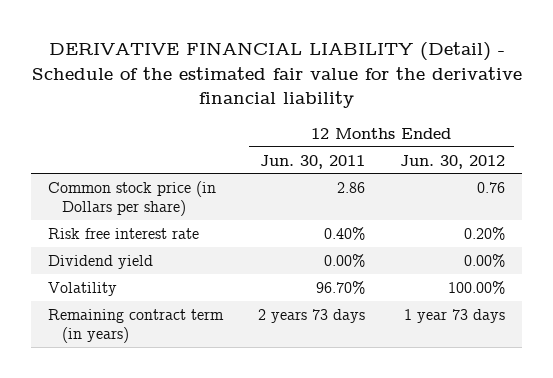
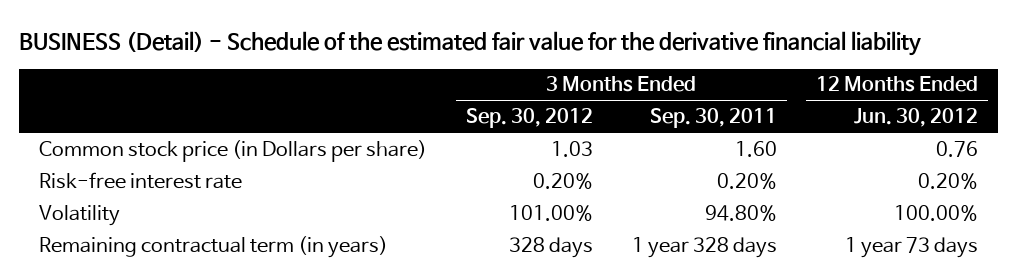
- DERIVATIVE FINANCIAL LIABILITY (Detail) - Schedule of the estimated fair value for the derivative financial liability
+ BUSINESS (Detail) - Schedule of the estimated fair value for the derivative financial liability
- | 12 Months Ended Jun. 30, 2011 | 12 Months Ended Jun. 30, 2012
+ | 3 Months Ended Sep. 30, 2012 | 3 Months Ended Sep. 30, 2011 | 12 Months Ended Jun. 30, 2012
- Risk free interest rate | 0.40% | 0.20%
- Dividend yield | 0.00% | 0.00%
+ Risk-free interest rate | 0.20% | 0.20% | 0.20%
- Remaining contract term (in years) | 2 years 73 days | 1 year 73 days
+ Remaining contractual term (in years) | 328 days | 1 year 328 days | 1 year 73 days

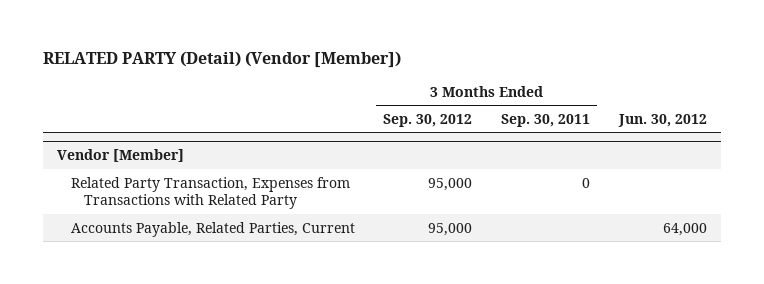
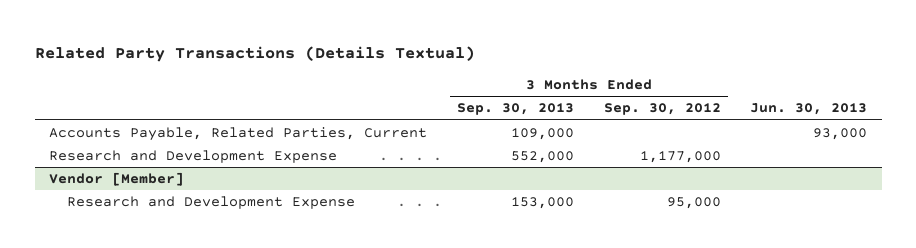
- RELATED PARTY (Detail) (Vendor [Member])
+ Related Party Transactions (Details Textual)
- | 3 Months Ended Sep. 30, 2012 | 3 Months Ended Sep. 30, 2011 | Jun. 30, 2012
+ | 3 Months Ended Sep. 30, 2013 | 3 Months Ended Sep. 30, 2012 | Jun. 30, 2013
+ Accounts Payable, Related Parties, Current | 109,000 | | 93,000
+ Research and Development Expense | 552,000 | 1,177,000 |
@ Vendor [Member]
- Related Party Transaction, Expenses from Transactions with Related Party | 95,000 | 0 |
- Accounts Payable, Related Parties, Current | 95,000 | | 64,000
+ Research and Development Expense | 153,000 | 95,000 |

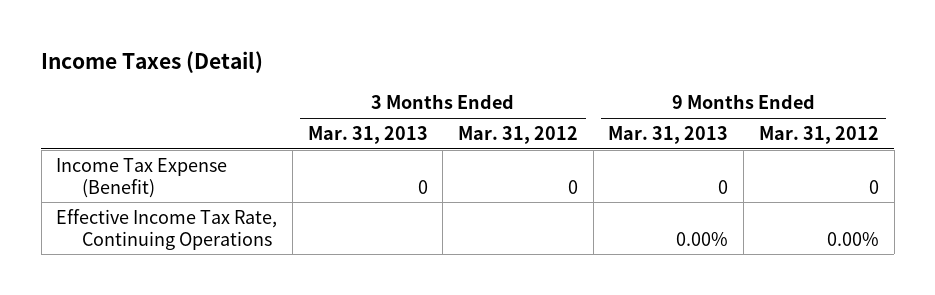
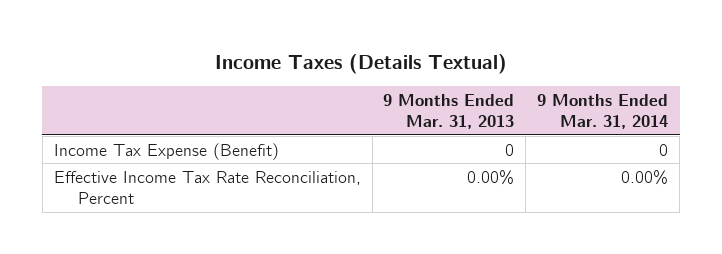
- Income Taxes (Detail)
+ Income Taxes (Details Textual)
- | 3 Months Ended Mar. 31, 2013 | 3 Months Ended Mar. 31, 2012 | 9 Months Ended Mar. 31, 2013 | 9 Months Ended Mar. 31, 2012
+ | 9 Months Ended Mar. 31, 2013 | 9 Months Ended Mar. 31, 2014
- Effective Income Tax Rate, Continuing Operations | | | 0.00% | 0.00%
+ Effective Income Tax Rate Reconciliation, Percent | 0.00% | 0.00%

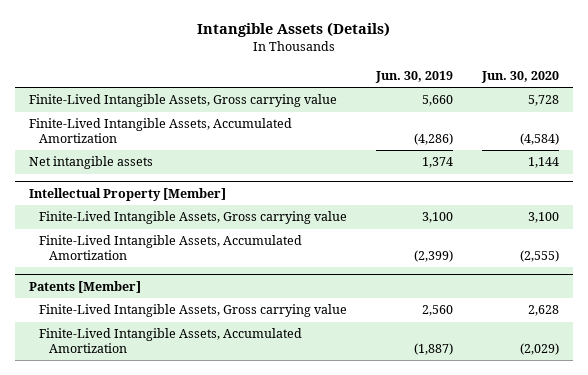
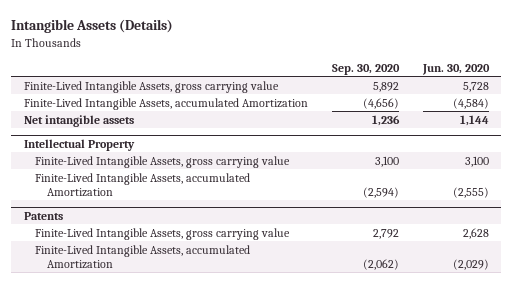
- | Jun. 30, 2019 | Jun. 30, 2020
+ | Sep. 30, 2020 | Jun. 30, 2020
- Finite-Lived Intangible Assets, Gross carrying value | 5,660 | 5,728
- Finite-Lived Intangible Assets, Accumulated Amortization | (4,286) | (4,584)
+ Finite-Lived Intangible Assets, gross carrying value | 5,892 | 5,728
+ Finite-Lived Intangible Assets, accumulated Amortization | (4,656) | (4,584)
- Intellectual Property [Member]
- Finite-Lived Intangible Assets, Gross carrying value | 3,100 | 3,100
- Finite-Lived Intangible Assets, Accumulated Amortization | (2,399) | (2,555)
- Patents [Member]
- Finite-Lived Intangible Assets, Gross carrying value | 2,560 | 2,628
- Finite-Lived Intangible Assets, Accumulated Amortization | (1,887) | (2,029)
+ Intellectual Property
+ Finite-Lived Intangible Assets, gross carrying value | 3,100 | 3,100
+ Finite-Lived Intangible Assets, accumulated Amortization | (2,594) | (2,555)
+ Patents
+ Finite-Lived Intangible Assets, gross carrying value | 2,792 | 2,628
+ Finite-Lived Intangible Assets, accumulated Amortization | (2,062) | (2,029)

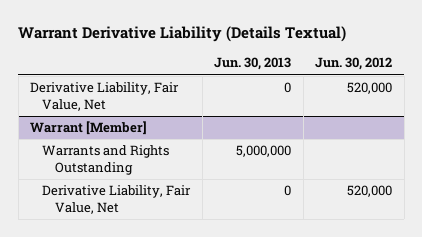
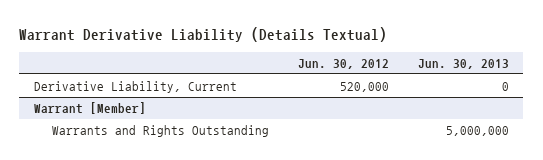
- | Jun. 30, 2013 | Jun. 30, 2012
+ | Jun. 30, 2012 | Jun. 30, 2013
- Derivative Liability, Fair Value, Net | 0 | 520,000
+ Derivative Liability, Current | 520,000 | 0
@ Warrant [Member]
- Derivative Liability, Fair Value, Net | 0 | 520,000

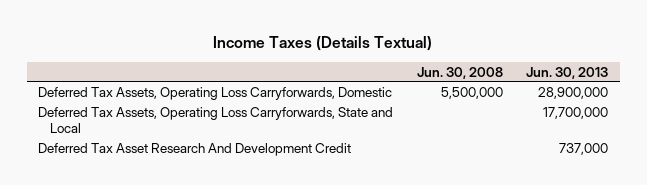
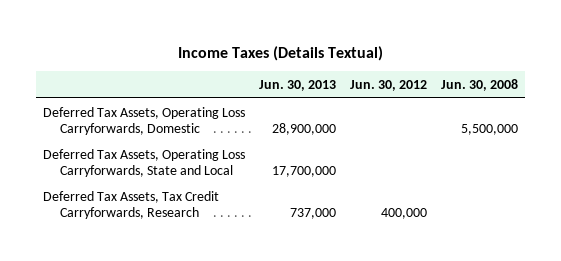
- | Jun. 30, 2008 | Jun. 30, 2013
+ | Jun. 30, 2013 | Jun. 30, 2012 | Jun. 30, 2008
- Deferred Tax Asset Research And Development Credit | | 737,000
+ Deferred Tax Assets, Tax Credit Carryforwards, Research | 737,000 | 400,000 |

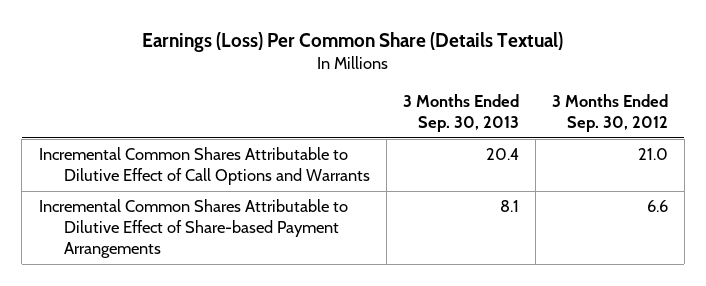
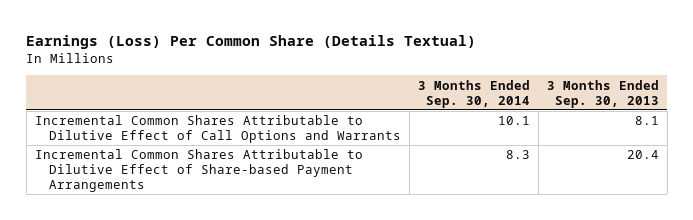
- | 3 Months Ended Sep. 30, 2013 | 3 Months Ended Sep. 30, 2012
+ | 3 Months Ended Sep. 30, 2014 | 3 Months Ended Sep. 30, 2013
- Incremental Common Shares Attributable to Dilutive Effect of Call Options and Warrants | 20.4 | 21.0
- Incremental Common Shares Attributable to Dilutive Effect of Share-based Payment Arrangements | 8.1 | 6.6
+ Incremental Common Shares Attributable to Dilutive Effect of Call Options and Warrants | 10.1 | 8.1
+ Incremental Common Shares Attributable to Dilutive Effect of Share-based Payment Arrangements | 8.3 | 20.4

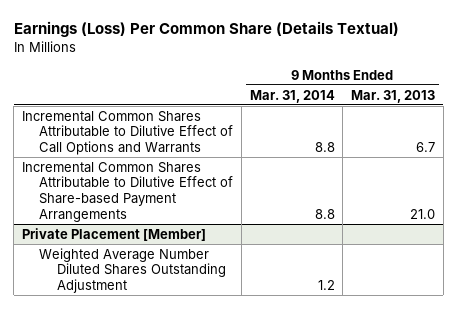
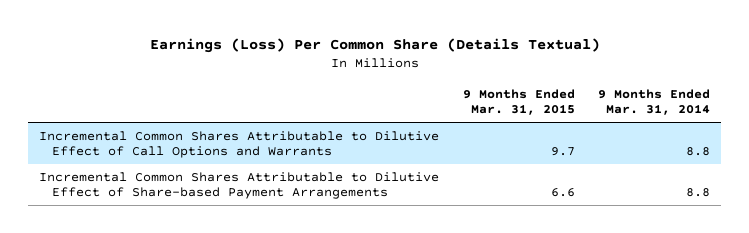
- | 9 Months Ended Mar. 31, 2014 | 9 Months Ended Mar. 31, 2013
+ | 9 Months Ended Mar. 31, 2015 | 9 Months Ended Mar. 31, 2014
- Private Placement [Member]
- Weighted Average Number Diluted Shares Outstanding Adjustment | 1.2 |

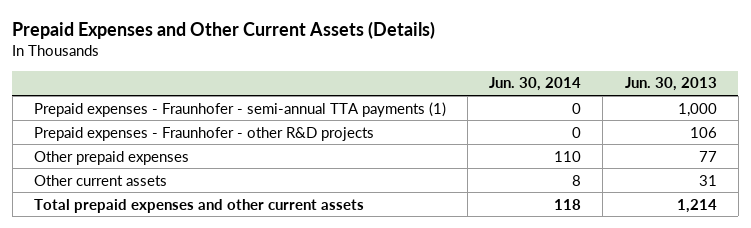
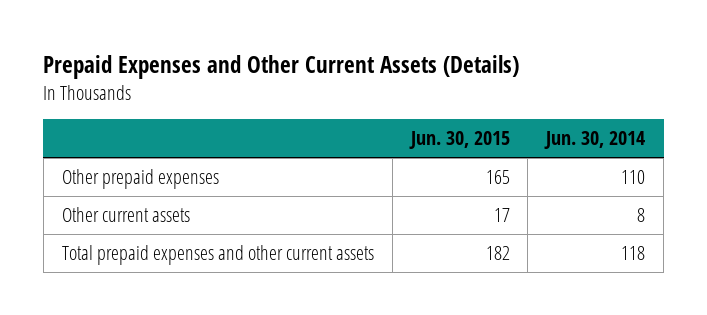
- | Jun. 30, 2014 | Jun. 30, 2013
+ | Jun. 30, 2015 | Jun. 30, 2014
- Prepaid expenses - Fraunhofer - semi-annual TTA payments (1) | 0 | 1,000
- Prepaid expenses - Fraunhofer - other R&D projects | 0 | 106

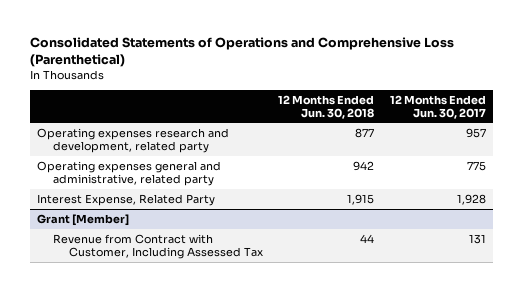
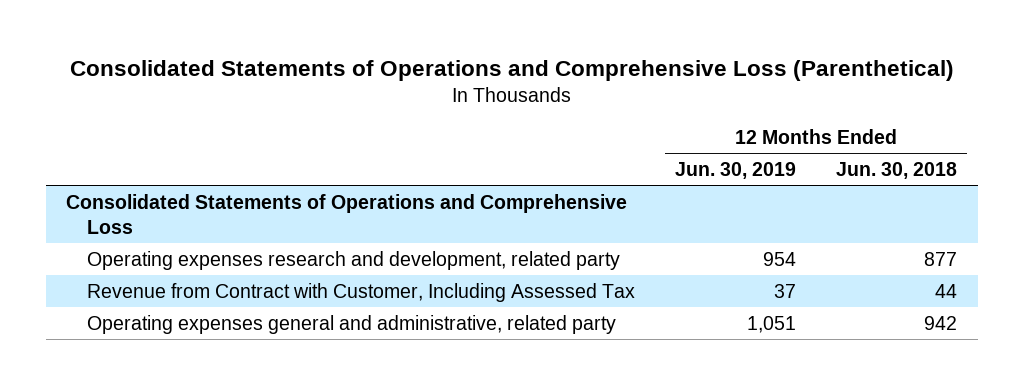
- | 12 Months Ended Jun. 30, 2018 | 12 Months Ended Jun. 30, 2017
+ | 12 Months Ended Jun. 30, 2019 | 12 Months Ended Jun. 30, 2018
+ Consolidated Statements of Operations and Comprehensive Loss
- Interest Expense, Related Party | 1,915 | 1,928
- Grant [Member]
moved down: Operating expenses general and administrative, related party | 1,051 | 942

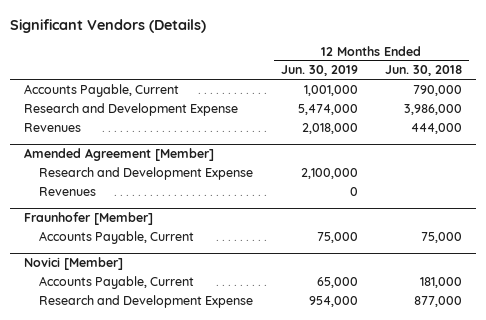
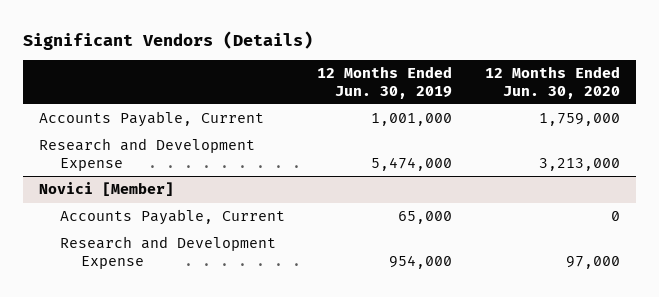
- | 12 Months Ended Jun. 30, 2019 | 12 Months Ended Jun. 30, 2018
+ | 12 Months Ended Jun. 30, 2019 | 12 Months Ended Jun. 30, 2020
- Revenues | 2,018,000 | 444,000
- Amended Agreement [Member]
- Research and Development Expense | 2,100,000 |
- Revenues | 0 |
- Fraunhofer [Member]
- Accounts Payable, Current | 75,000 | 75,000

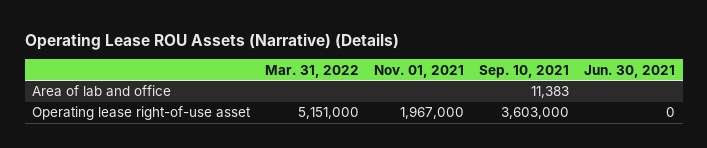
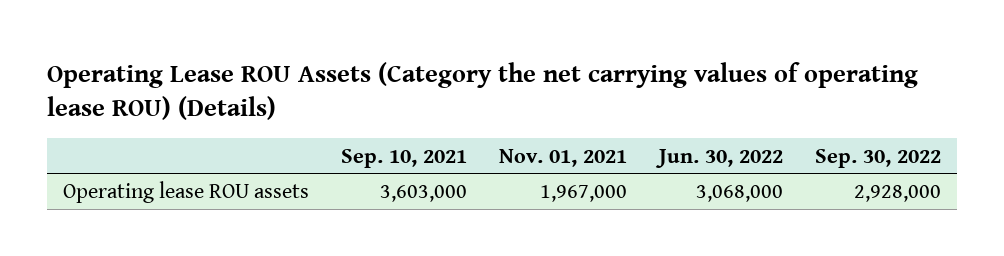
- Operating Lease ROU Assets (Narrative) (Details)
+ Operating Lease ROU Assets (Category the net carrying values of operating lease ROU) (Details)
- | Mar. 31, 2022 | Nov. 01, 2021 | Sep. 10, 2021 | Jun. 30, 2021
+ | Sep. 10, 2021 | Nov. 01, 2021 | Jun. 30, 2022 | Sep. 30, 2022
- Area of lab and office | | | 11,383 |
- Operating lease right-of-use asset | 5,151,000 | 1,967,000 | 3,603,000 | 0
+ Operating lease ROU assets | 3,603,000 | 1,967,000 | 3,068,000 | 2,928,000

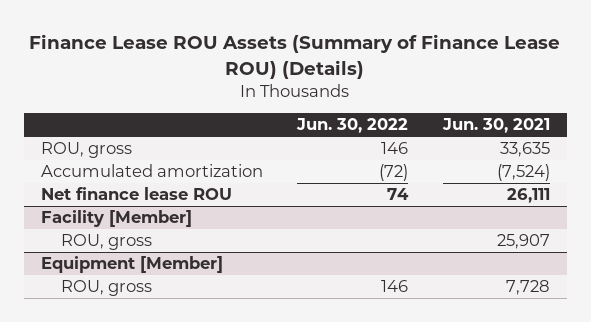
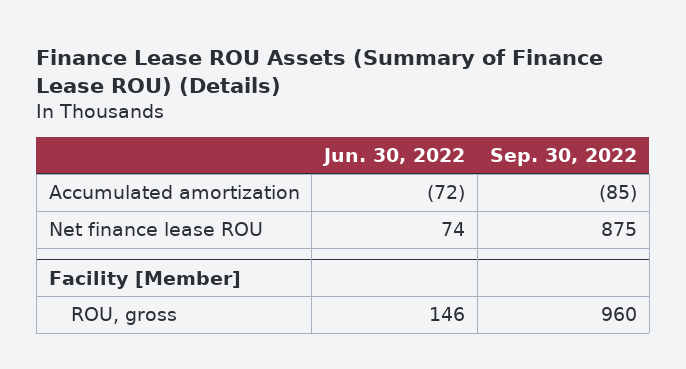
- | Jun. 30, 2022 | Jun. 30, 2021
+ | Jun. 30, 2022 | Sep. 30, 2022
- ROU, gross | 146 | 33,635
@ Facility [Member]
- ROU, gross | | 25,907
- Equipment [Member]

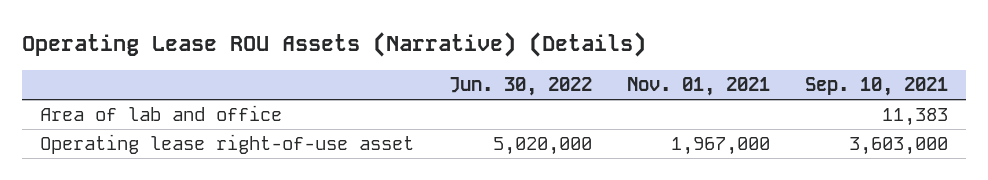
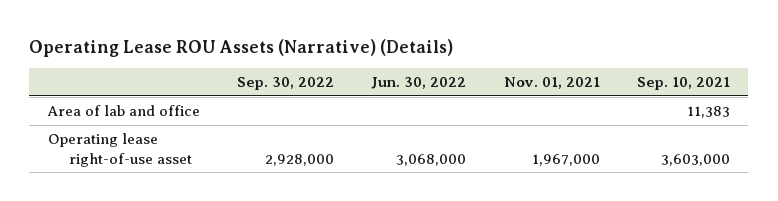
- | Jun. 30, 2022 | Nov. 01, 2021 | Sep. 10, 2021
+ | Sep. 30, 2022 | Jun. 30, 2022 | Nov. 01, 2021 | Sep. 10, 2021
- Operating lease right-of-use asset | 5,020,000 | 1,967,000 | 3,603,000
+ Operating lease right-of-use asset | 2,928,000 | 3,068,000 | 1,967,000 | 3,603,000

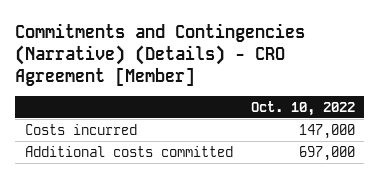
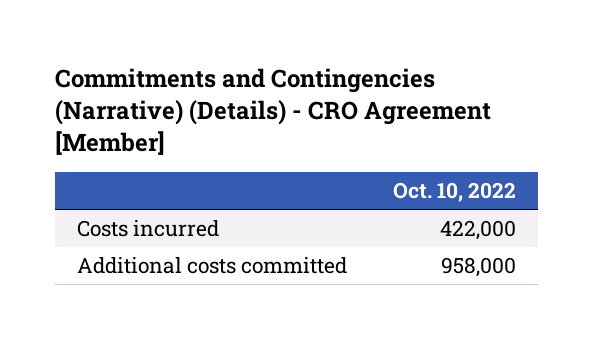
- Costs incurred | 147,000
- Additional costs committed | 697,000
+ Costs incurred | 422,000
+ Additional costs committed | 958,000

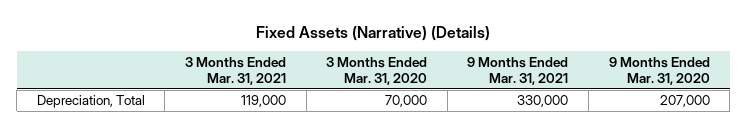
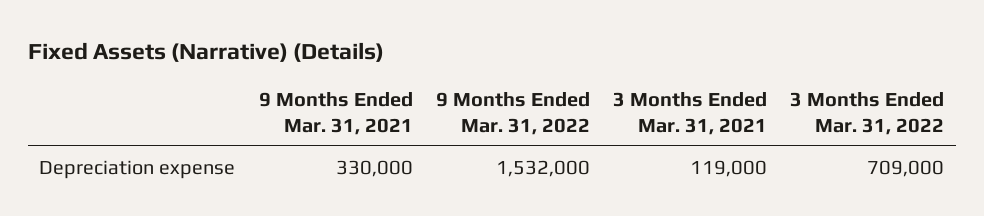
- | 3 Months Ended Mar. 31, 2021 | 3 Months Ended Mar. 31, 2020 | 9 Months Ended Mar. 31, 2021 | 9 Months Ended Mar. 31, 2020
+ | 9 Months Ended Mar. 31, 2021 | 9 Months Ended Mar. 31, 2022 | 3 Months Ended Mar. 31, 2021 | 3 Months Ended Mar. 31, 2022
- Depreciation, Total | 119,000 | 70,000 | 330,000 | 207,000
+ Depreciation expense | 330,000 | 1,532,000 | 119,000 | 709,000

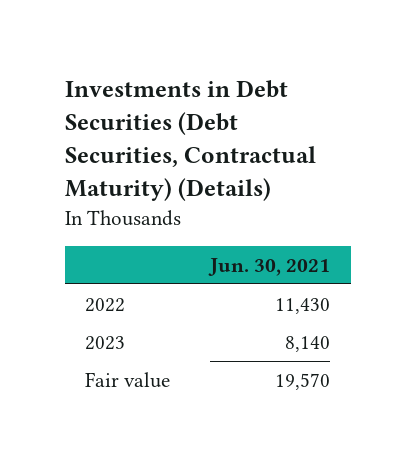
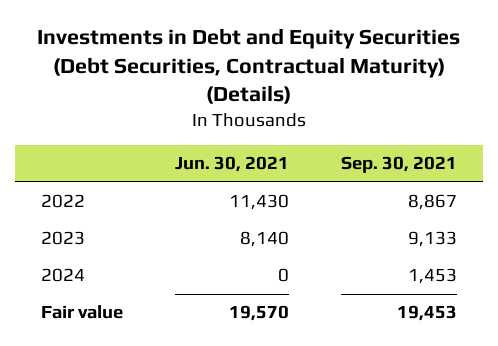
- Investments in Debt Securities (Debt Securities, Contractual Maturity) (Details)
+ Investments in Debt and Equity Securities (Debt Securities, Contractual Maturity) (Details)
- | Jun. 30, 2021
+ | Jun. 30, 2021 | Sep. 30, 2021
+ 2024 | 0 | 1,453

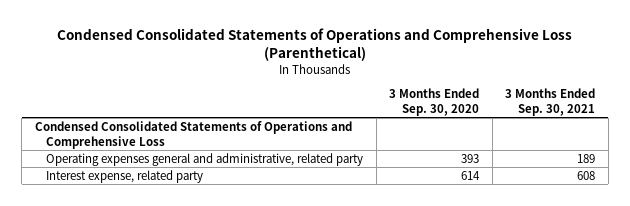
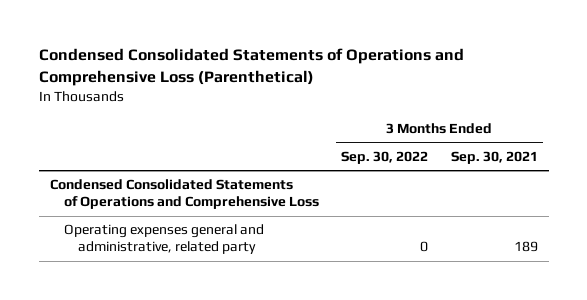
- | 3 Months Ended Sep. 30, 2020 | 3 Months Ended Sep. 30, 2021
+ | 3 Months Ended Sep. 30, 2022 | 3 Months Ended Sep. 30, 2021
- Interest expense, related party | 614 | 608

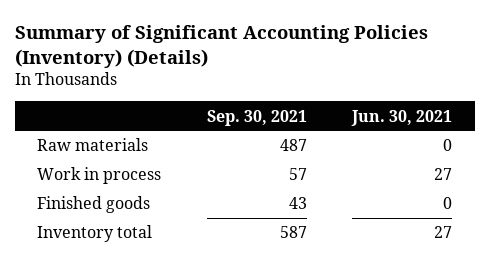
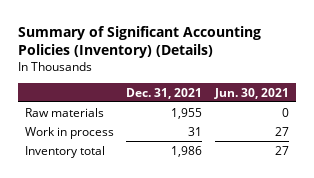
- | Sep. 30, 2021 | Jun. 30, 2021
+ | Dec. 31, 2021 | Jun. 30, 2021
- Finished goods | 43 | 0

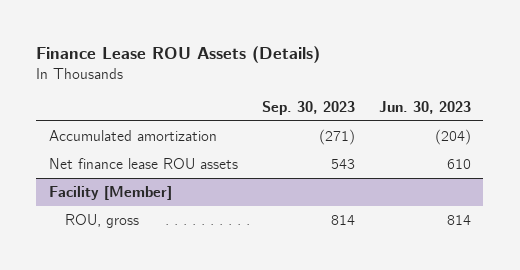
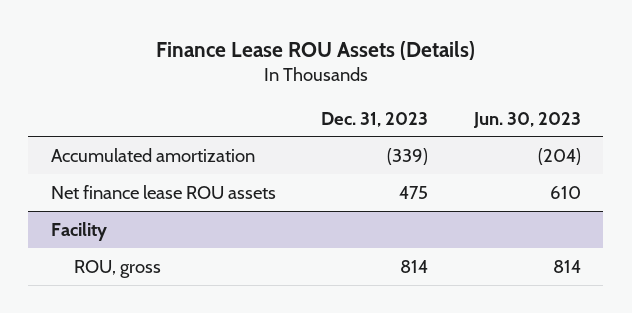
- | Sep. 30, 2023 | Jun. 30, 2023
+ | Dec. 31, 2023 | Jun. 30, 2023
- Facility [Member]
+ Facility

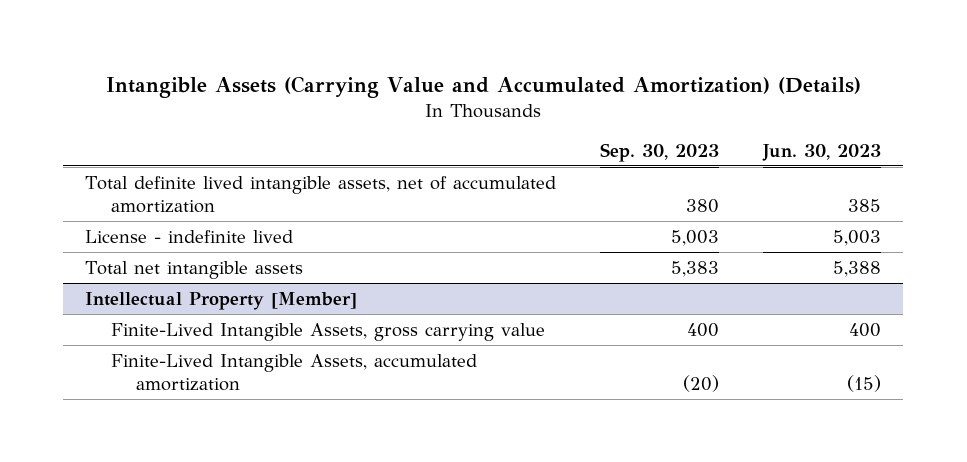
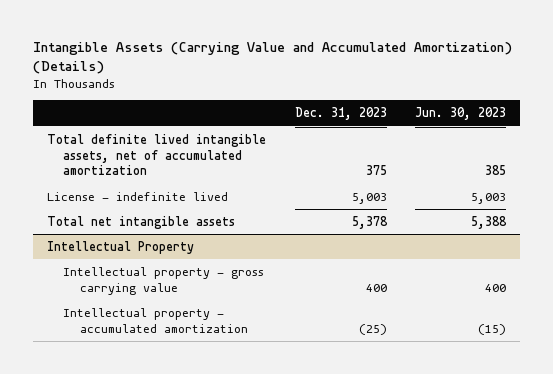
- | Sep. 30, 2023 | Jun. 30, 2023
+ | Dec. 31, 2023 | Jun. 30, 2023
- Intellectual Property [Member]
- Finite-Lived Intangible Assets, gross carrying value | 400 | 400
- Finite-Lived Intangible Assets, accumulated amortization | (20) | (15)
+ Intellectual Property
+ Intellectual property - gross carrying value | 400 | 400
+ Intellectual property - accumulated amortization | (25) | (15)

